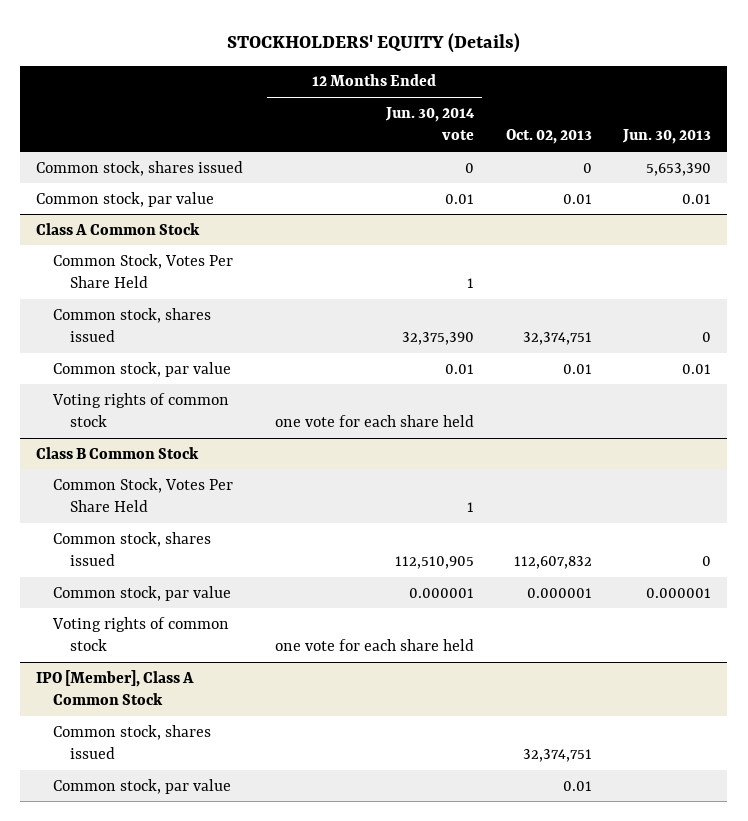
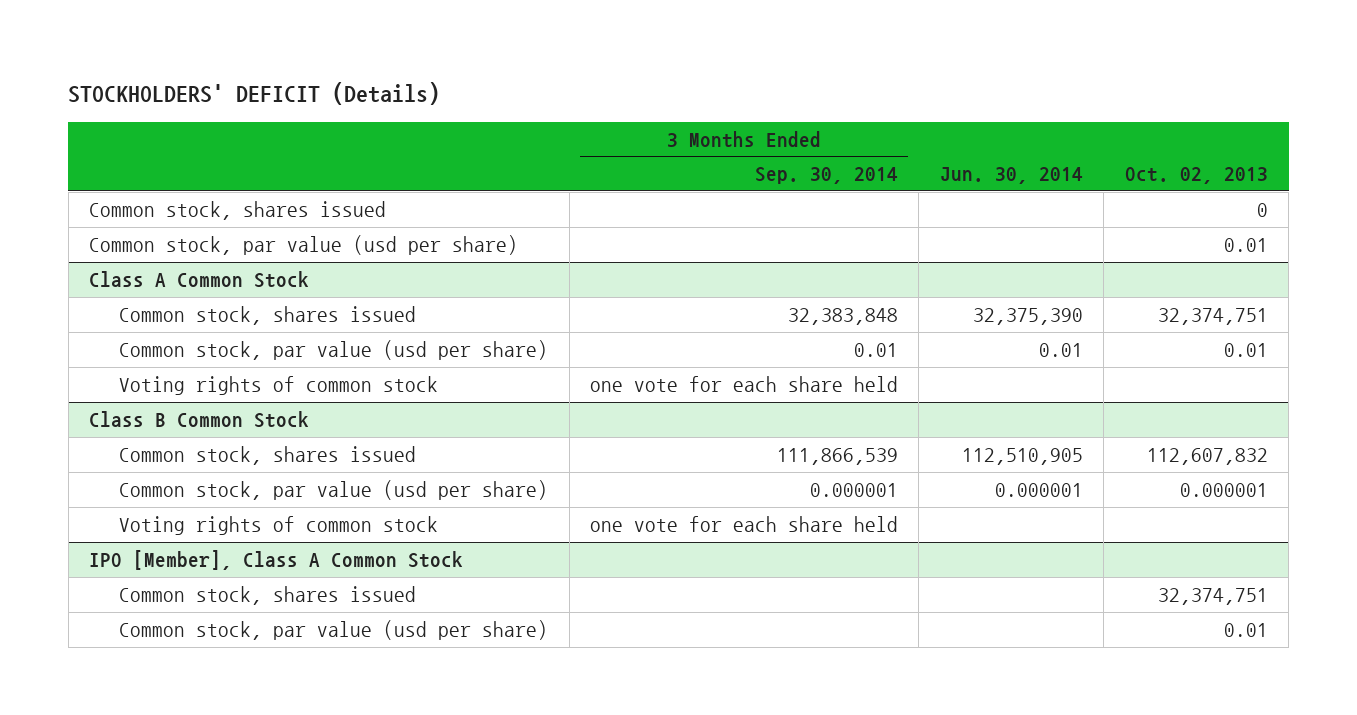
- STOCKHOLDERS' EQUITY (Details)
+ STOCKHOLDERS' DEFICIT (Details)
- | 12 Months Ended Jun. 30, 2014 vote | Oct. 02, 2013 | Jun. 30, 2013
+ | 3 Months Ended Sep. 30, 2014 | Jun. 30, 2014 | Oct. 02, 2013
- Common stock, par value | 0.01 | 0.01 | 0.01
+ Common stock, par value (usd per share) | | | 0.01
@ Class A Common Stock
- Common Stock, Votes Per Share Held | 1 | |
- Common stock, par value | 0.01 | 0.01 | 0.01
+ Common stock, par value (usd per share) | 0.01 | 0.01 | 0.01
@ Class B Common Stock
- Common Stock, Votes Per Share Held | 1 | |
- Common stock, par value | 0.000001 | 0.000001 | 0.000001
+ Common stock, par value (usd per share) | 0.000001 | 0.000001 | 0.000001
@ IPO [Member], Class A Common Stock
- Common stock, par value | | 0.01 |
+ Common stock, par value (usd per share) | | | 0.01

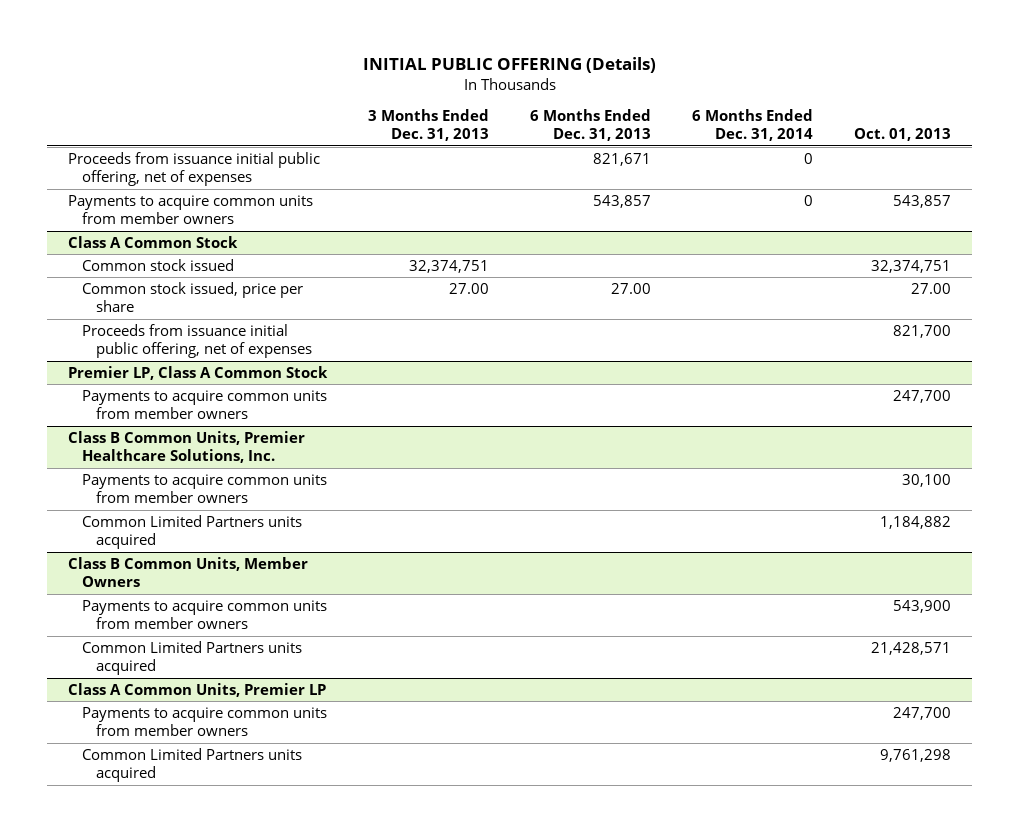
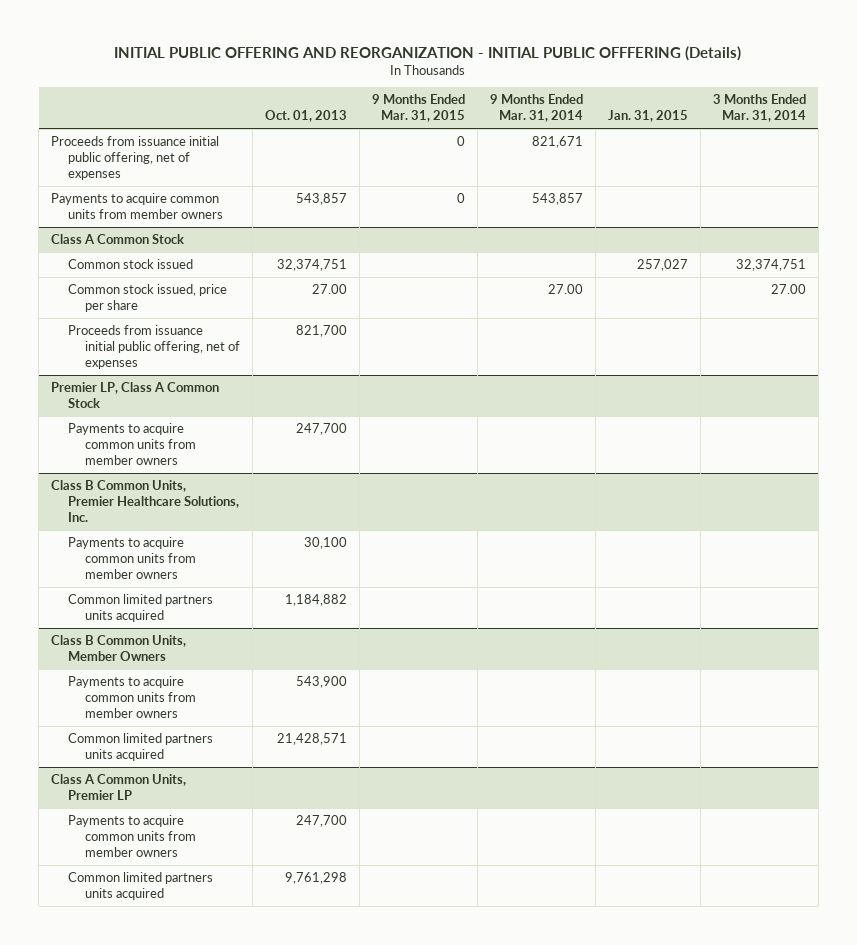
- INITIAL PUBLIC OFFERING (Details)
+ INITIAL PUBLIC OFFERING AND REORGANIZATION - INITIAL PUBLIC OFFFERING (Details)
- | 3 Months Ended Dec. 31, 2013 | 6 Months Ended Dec. 31, 2013 | 6 Months Ended Dec. 31, 2014 | Oct. 01, 2013
+ | Oct. 01, 2013 | 9 Months Ended Mar. 31, 2015 | 9 Months Ended Mar. 31, 2014 | Jan. 31, 2015 | 3 Months Ended Mar. 31, 2014
@ Class B Common Units, Premier Healthcare Solutions, Inc.
- Common Limited Partners units acquired | | | | 1,184,882
+ Common limited partners units acquired | 1,184,882 | | | |
@ Class B Common Units, Member Owners
- Common Limited Partners units acquired | | | | 21,428,571
+ Common limited partners units acquired | 21,428,571 | | | |
@ Class A Common Units, Premier LP
- Common Limited Partners units acquired | | | | 9,761,298
+ Common limited partners units acquired | 9,761,298 | | | |

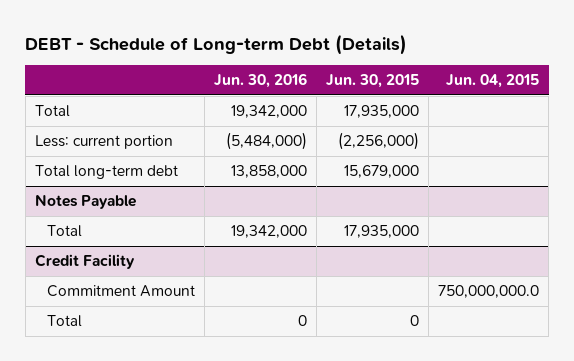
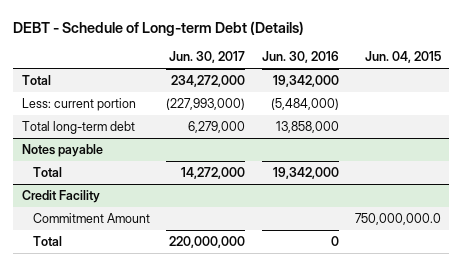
- | Jun. 30, 2016 | Jun. 30, 2015 | Jun. 04, 2015
+ | Jun. 30, 2017 | Jun. 30, 2016 | Jun. 04, 2015
- Notes Payable
+ Notes payable

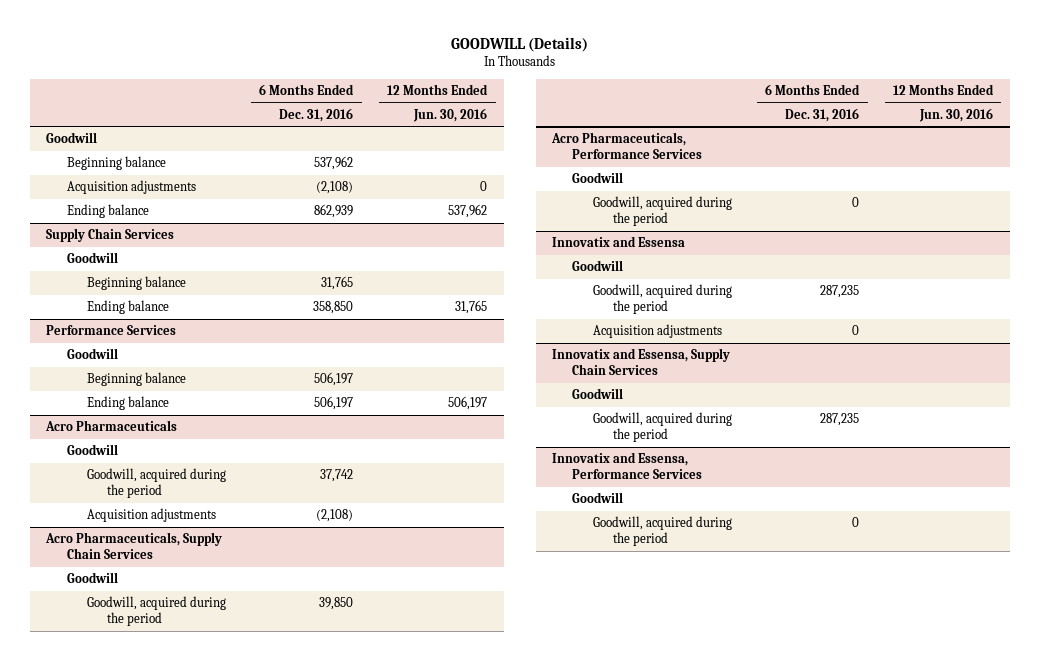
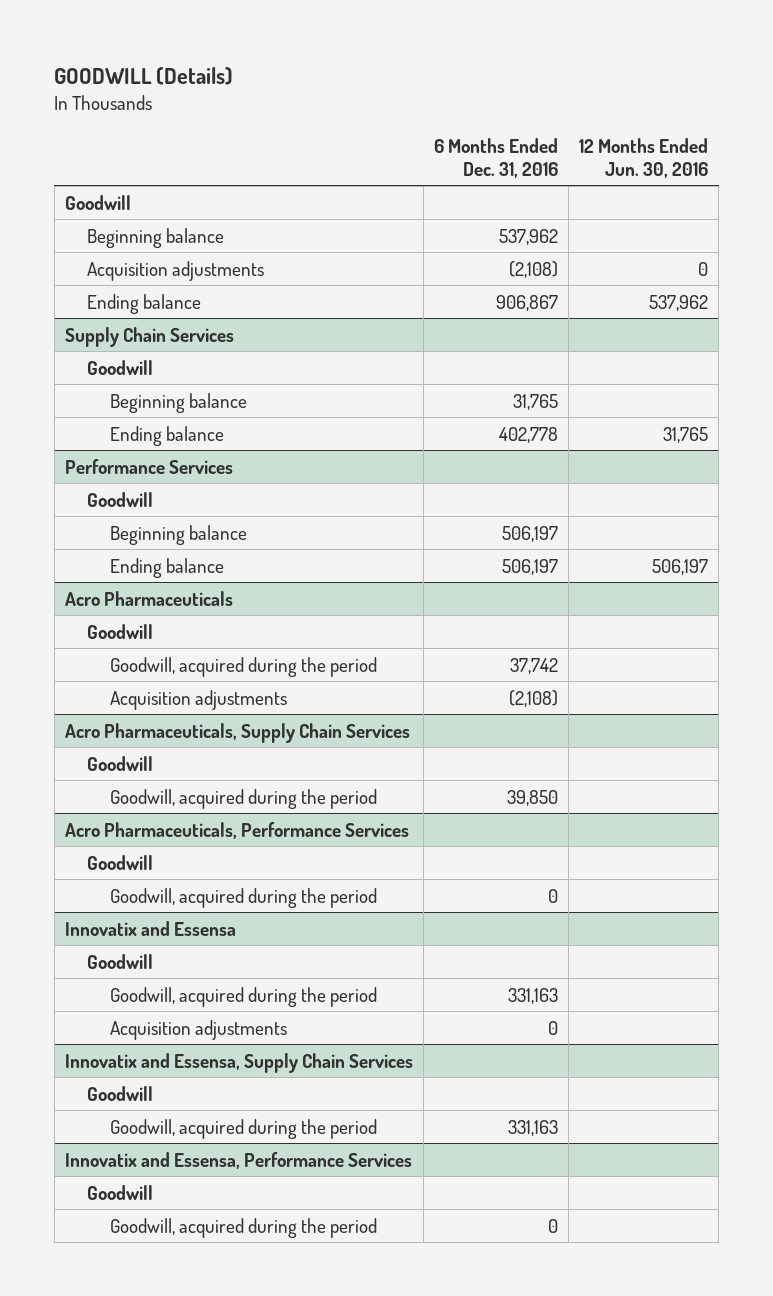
- Ending balance | 862,939 | 537,962
+ Ending balance | 906,867 | 537,962
@ Supply Chain Services
- Ending balance | 358,850 | 31,765
+ Ending balance | 402,778 | 31,765
@ Innovatix and Essensa
- Goodwill, acquired during the period | 287,235 |
+ Goodwill, acquired during the period | 331,163 |
@ Innovatix and Essensa, Supply Chain Services
- Goodwill, acquired during the period | 287,235 |
+ Goodwill, acquired during the period | 331,163 |

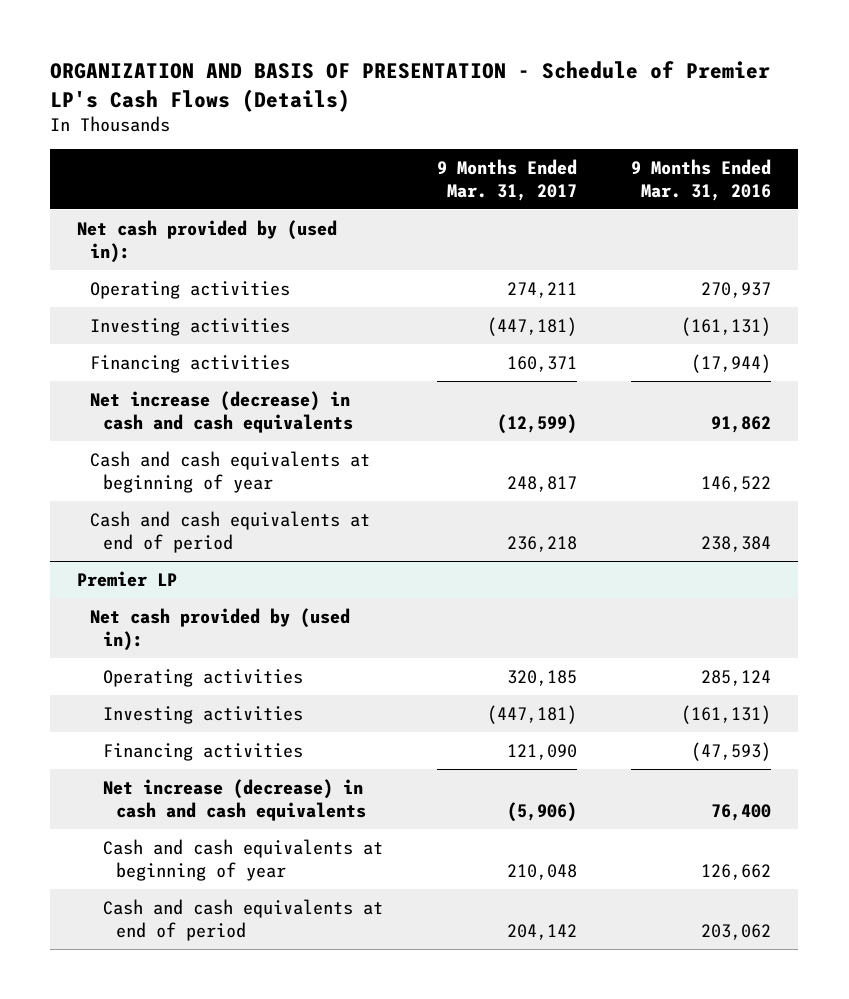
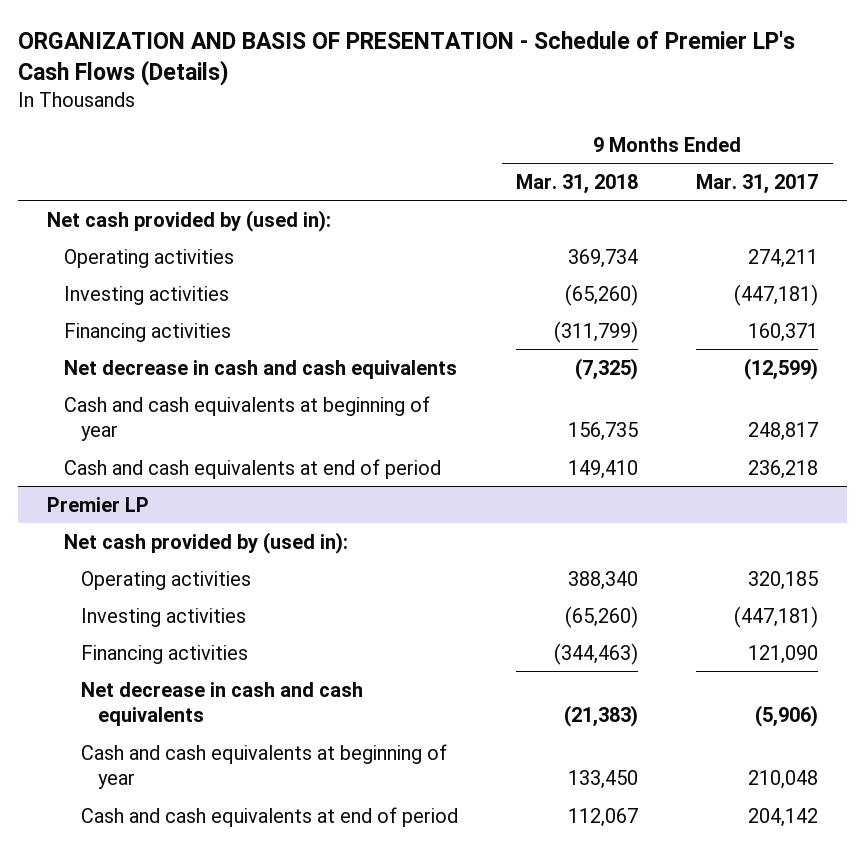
- | 9 Months Ended Mar. 31, 2017 | 9 Months Ended Mar. 31, 2016
+ | 9 Months Ended Mar. 31, 2018 | 9 Months Ended Mar. 31, 2017
- Net increase (decrease) in cash and cash equivalents | (12,599) | 91,862
+ Net decrease in cash and cash equivalents | (7,325) | (12,599)
@ Premier LP
- Net increase (decrease) in cash and cash equivalents | (5,906) | 76,400
+ Net decrease in cash and cash equivalents | (21,383) | (5,906)

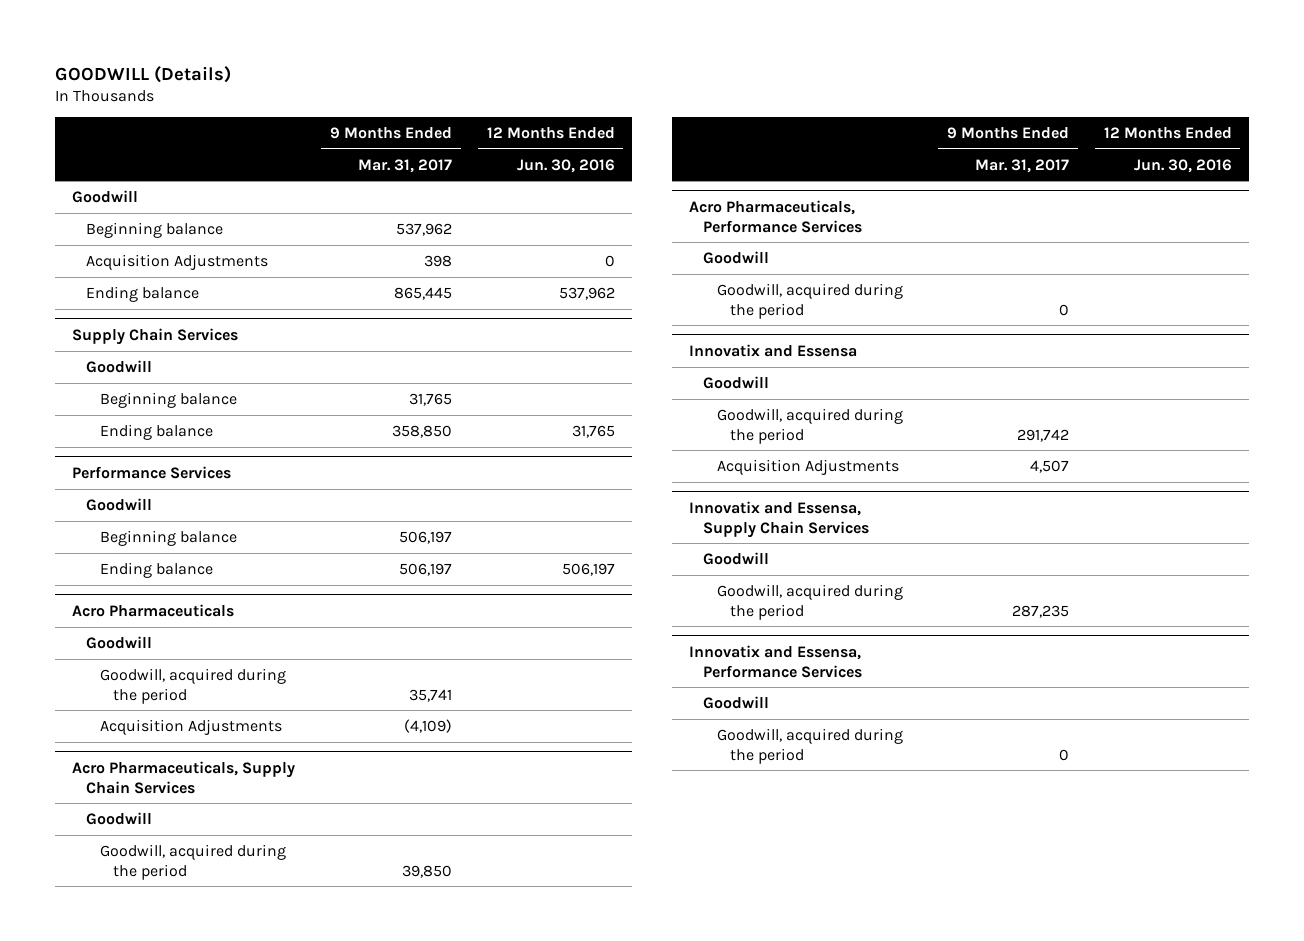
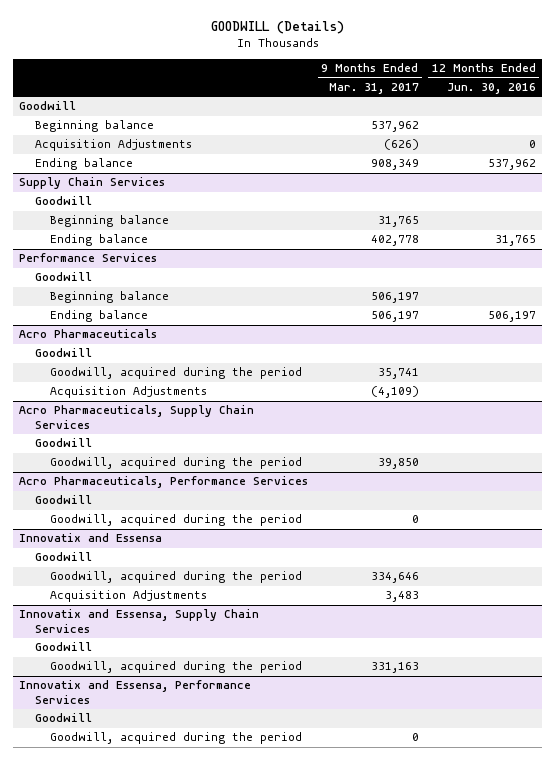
- Acquisition Adjustments | 398 | 0
- Ending balance | 865,445 | 537,962
+ Acquisition Adjustments | (626) | 0
+ Ending balance | 908,349 | 537,962
@ Supply Chain Services
- Ending balance | 358,850 | 31,765
+ Ending balance | 402,778 | 31,765
@ Innovatix and Essensa
- Goodwill, acquired during the period | 291,742 |
- Acquisition Adjustments | 4,507 |
+ Goodwill, acquired during the period | 334,646 |
+ Acquisition Adjustments | 3,483 |
@ Innovatix and Essensa, Supply Chain Services
- Goodwill, acquired during the period | 287,235 |
+ Goodwill, acquired during the period | 331,163 |

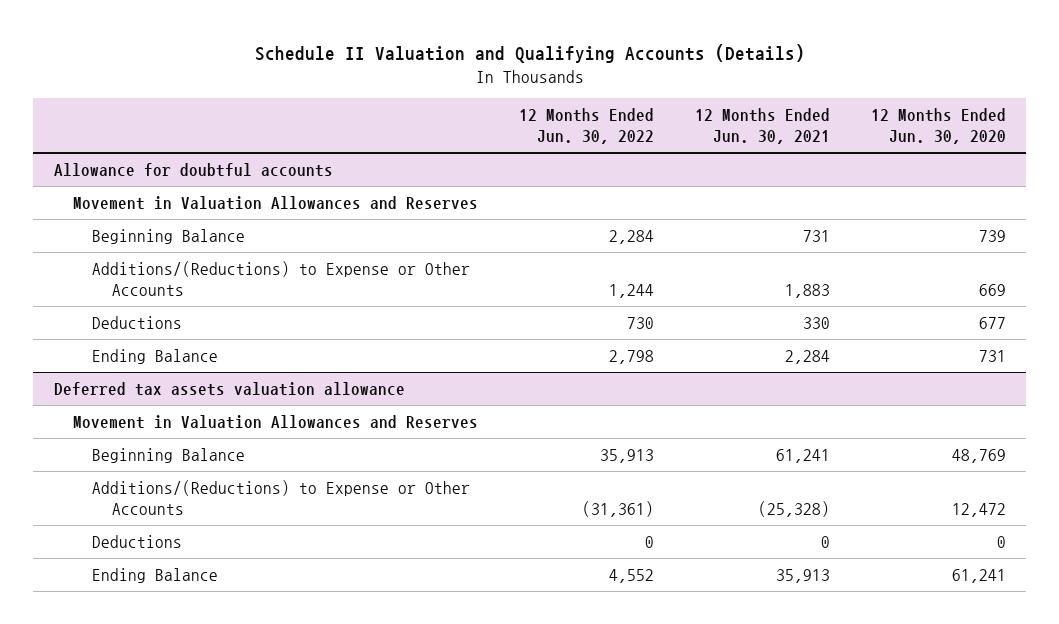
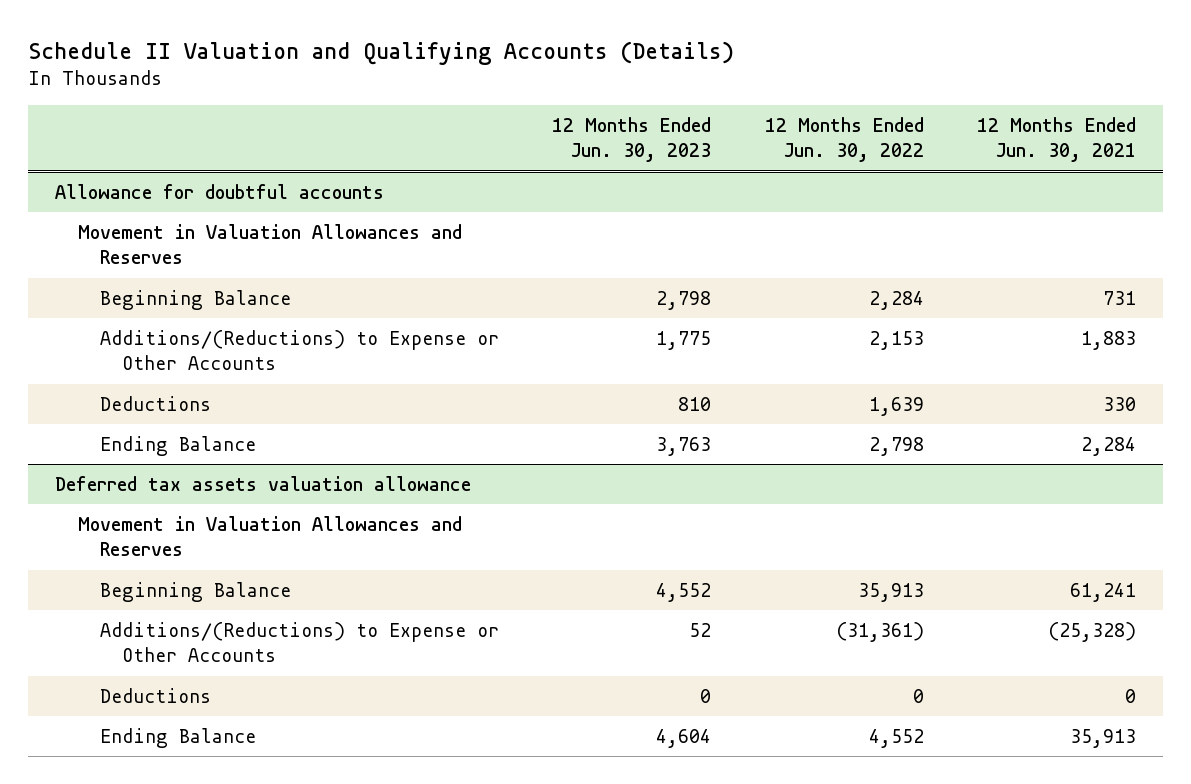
- | 12 Months Ended Jun. 30, 2022 | 12 Months Ended Jun. 30, 2021 | 12 Months Ended Jun. 30, 2020
+ | 12 Months Ended Jun. 30, 2023 | 12 Months Ended Jun. 30, 2022 | 12 Months Ended Jun. 30, 2021
@ Allowance for doubtful accounts
- Additions/(Reductions) to Expense or Other Accounts | 1,244 | 1,883 | 669
- Deductions | 730 | 330 | 677
+ Additions/(Reductions) to Expense or Other Accounts | 1,775 | 2,153 | 1,883
+ Deductions | 810 | 1,639 | 330

